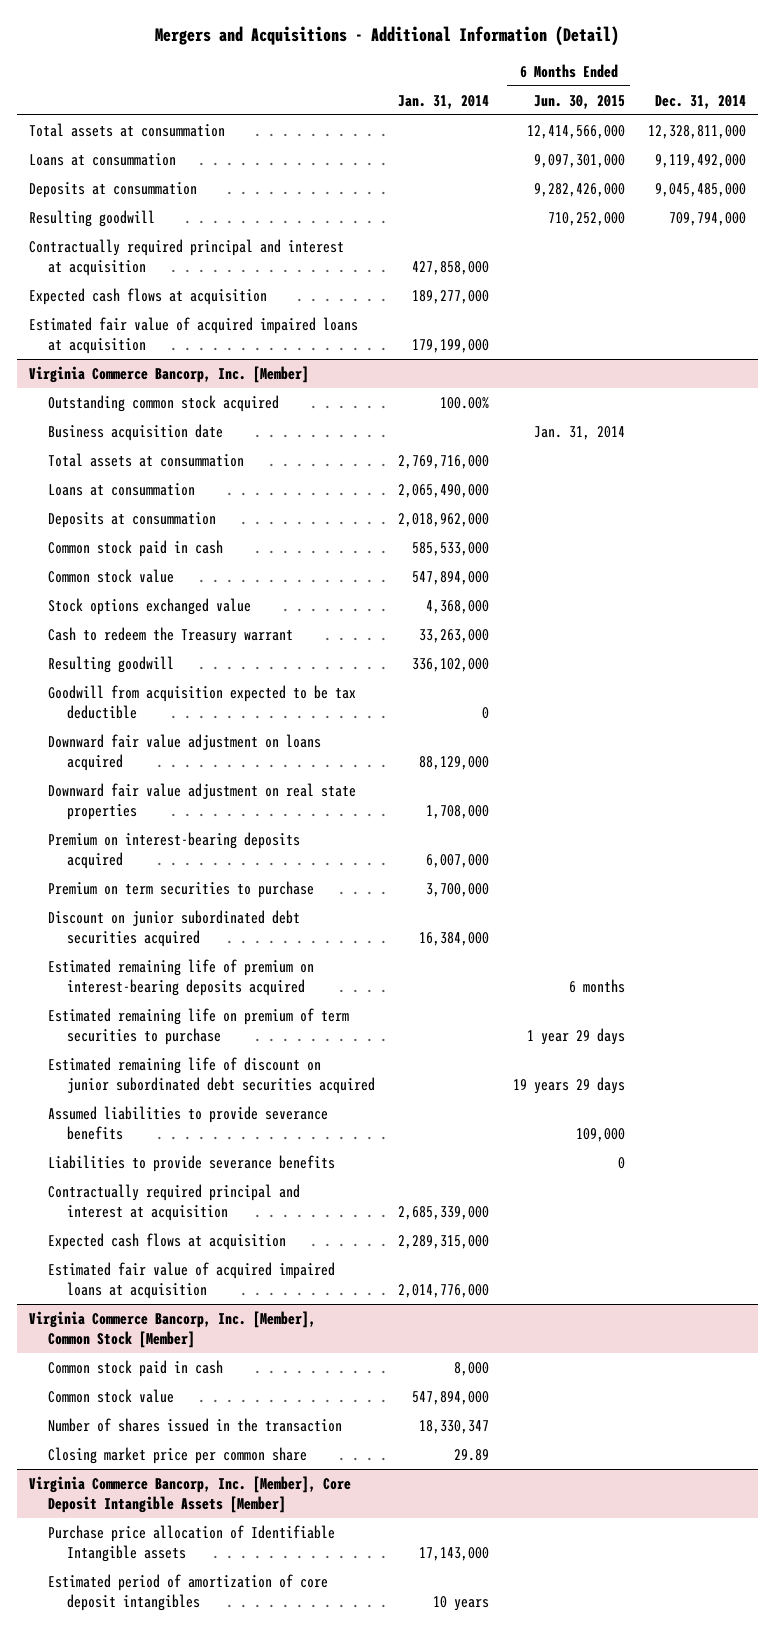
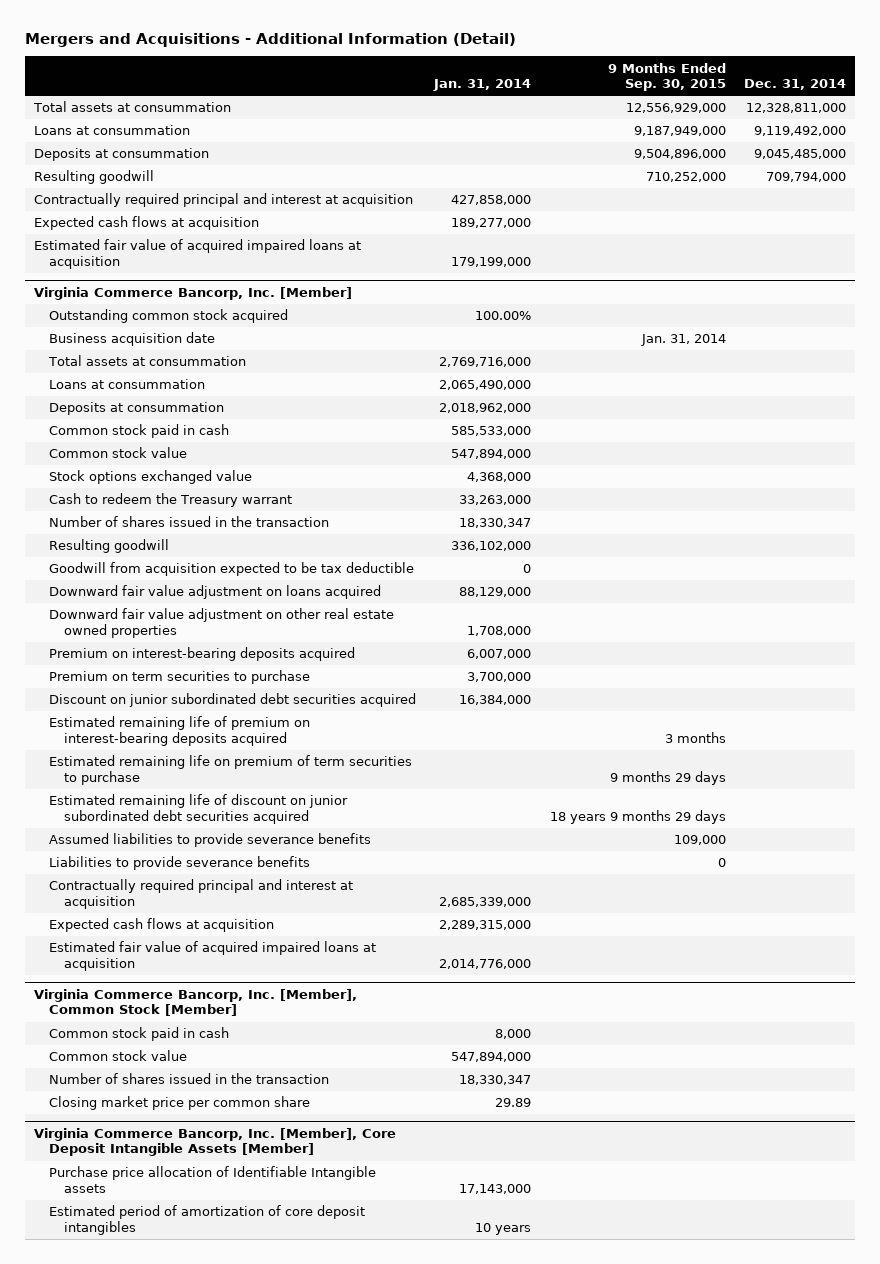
- | Jan. 31, 2014 | 6 Months Ended Jun. 30, 2015 | Dec. 31, 2014
+ | Jan. 31, 2014 | 9 Months Ended Sep. 30, 2015 | Dec. 31, 2014
@ Virginia Commerce Bancorp, Inc. [Member]
+ Number of shares issued in the transaction | 18,330,347 | |
- Downward fair value adjustment on real state properties | 1,708,000 | |
+ Downward fair value adjustment on other real estate owned properties | 1,708,000 | |

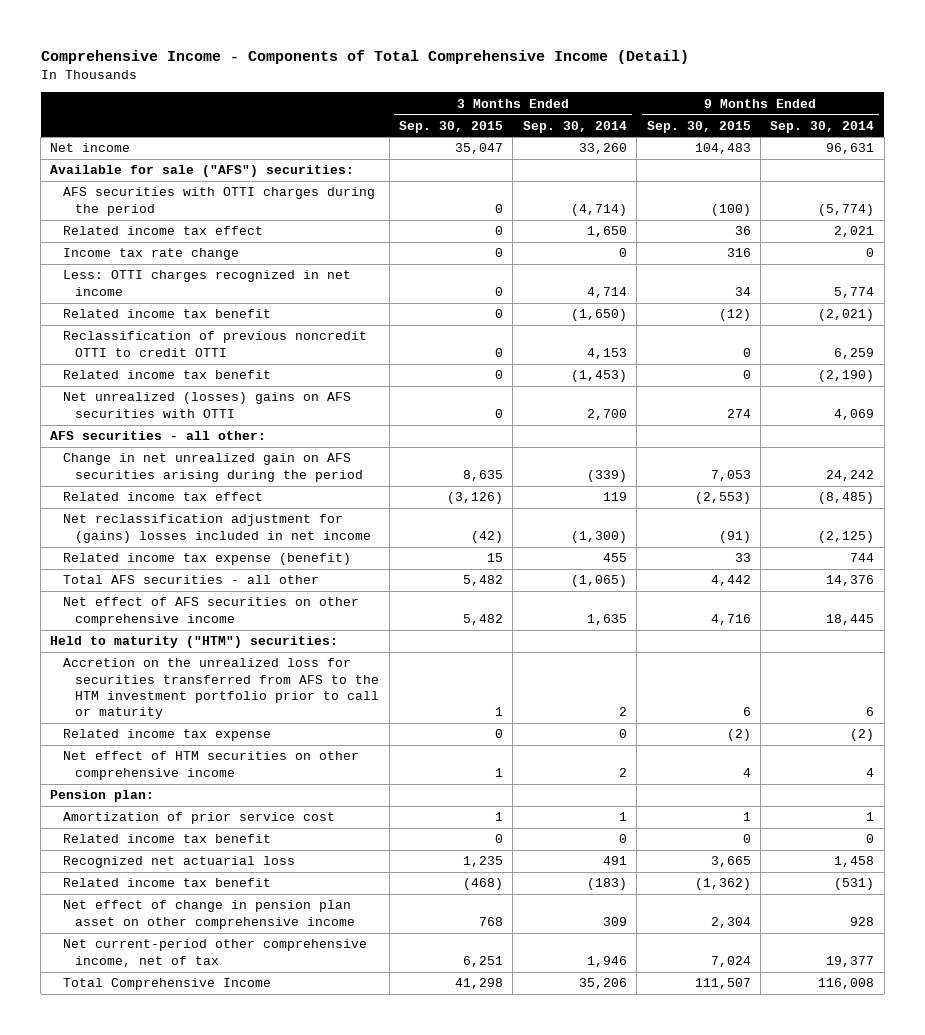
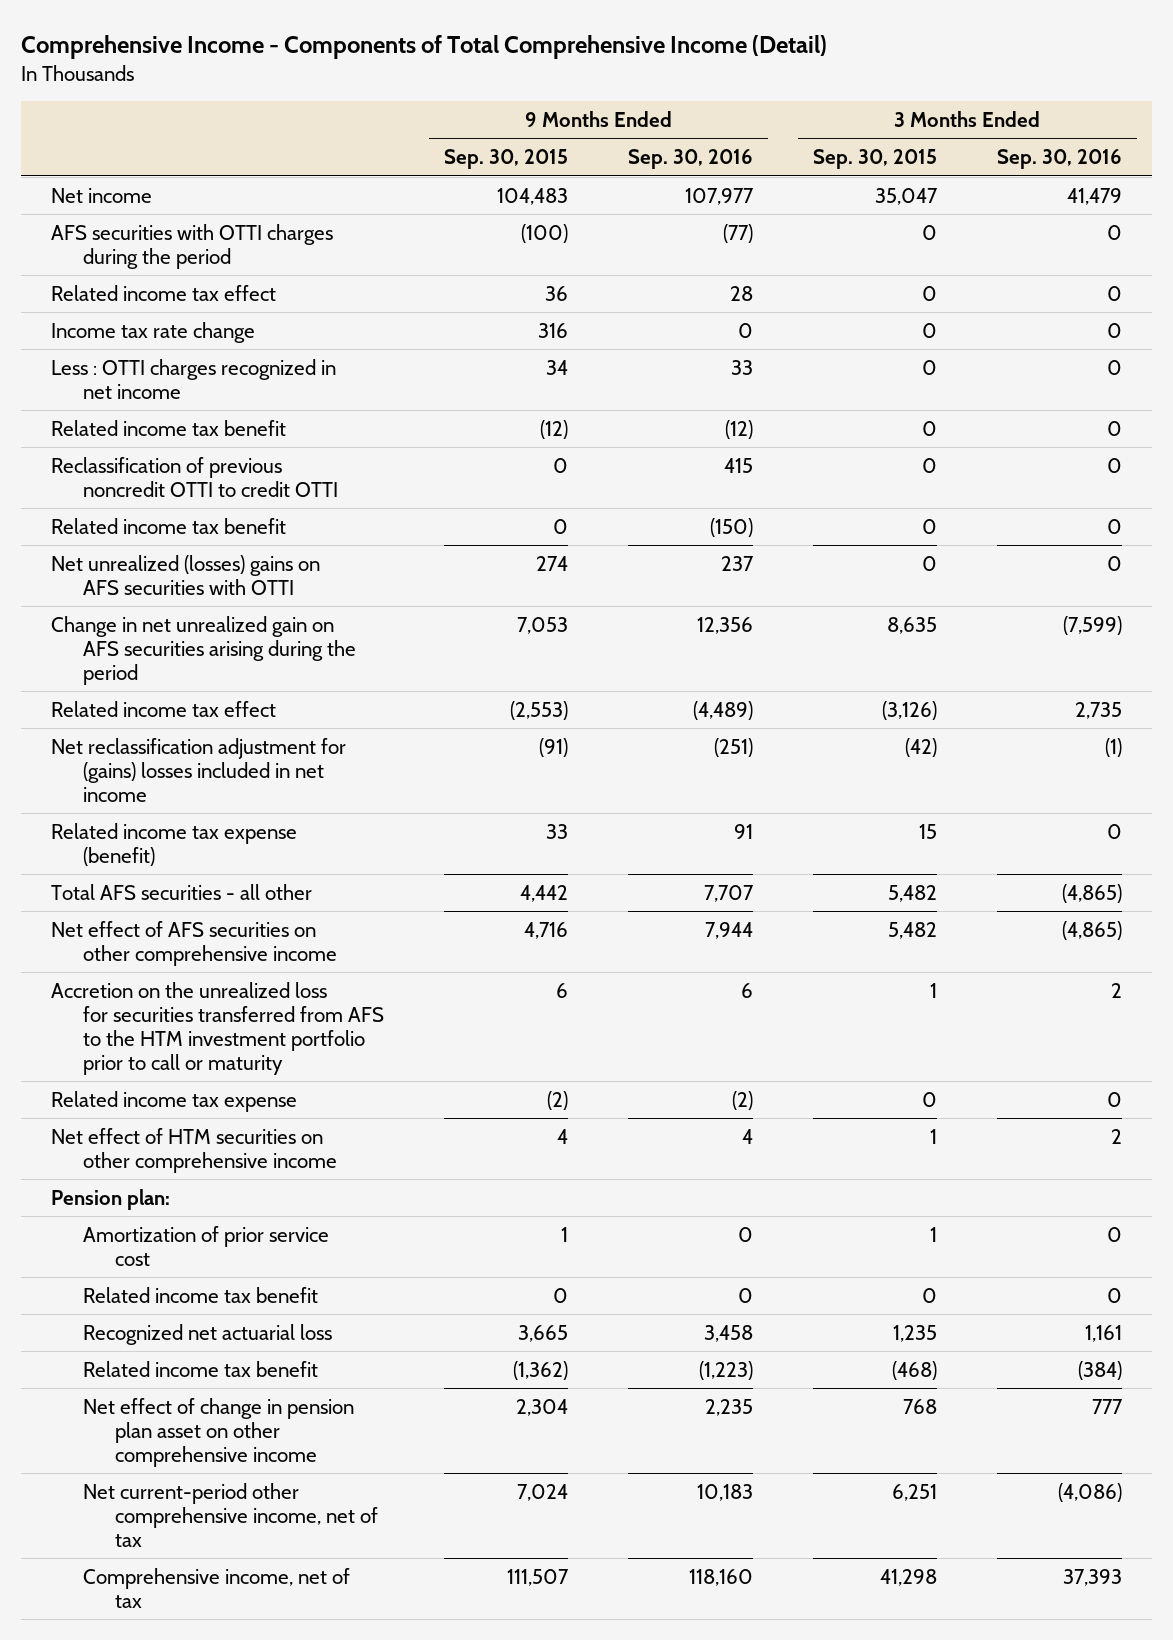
- | 3 Months Ended Sep. 30, 2015 | 3 Months Ended Sep. 30, 2014 | 9 Months Ended Sep. 30, 2015 | 9 Months Ended Sep. 30, 2014
+ | 9 Months Ended Sep. 30, 2015 | 9 Months Ended Sep. 30, 2016 | 3 Months Ended Sep. 30, 2015 | 3 Months Ended Sep. 30, 2016
- Available for sale ("AFS") securities:
- Less: OTTI charges recognized in net income | 0 | 4,714 | 34 | 5,774
+ Less : OTTI charges recognized in net income | 34 | 33 | 0 | 0
- AFS securities - all other:
- Held to maturity ("HTM") securities:
- Total Comprehensive Income | 41,298 | 35,206 | 111,507 | 116,008
+ Comprehensive income, net of tax | 111,507 | 118,160 | 41,298 | 37,393

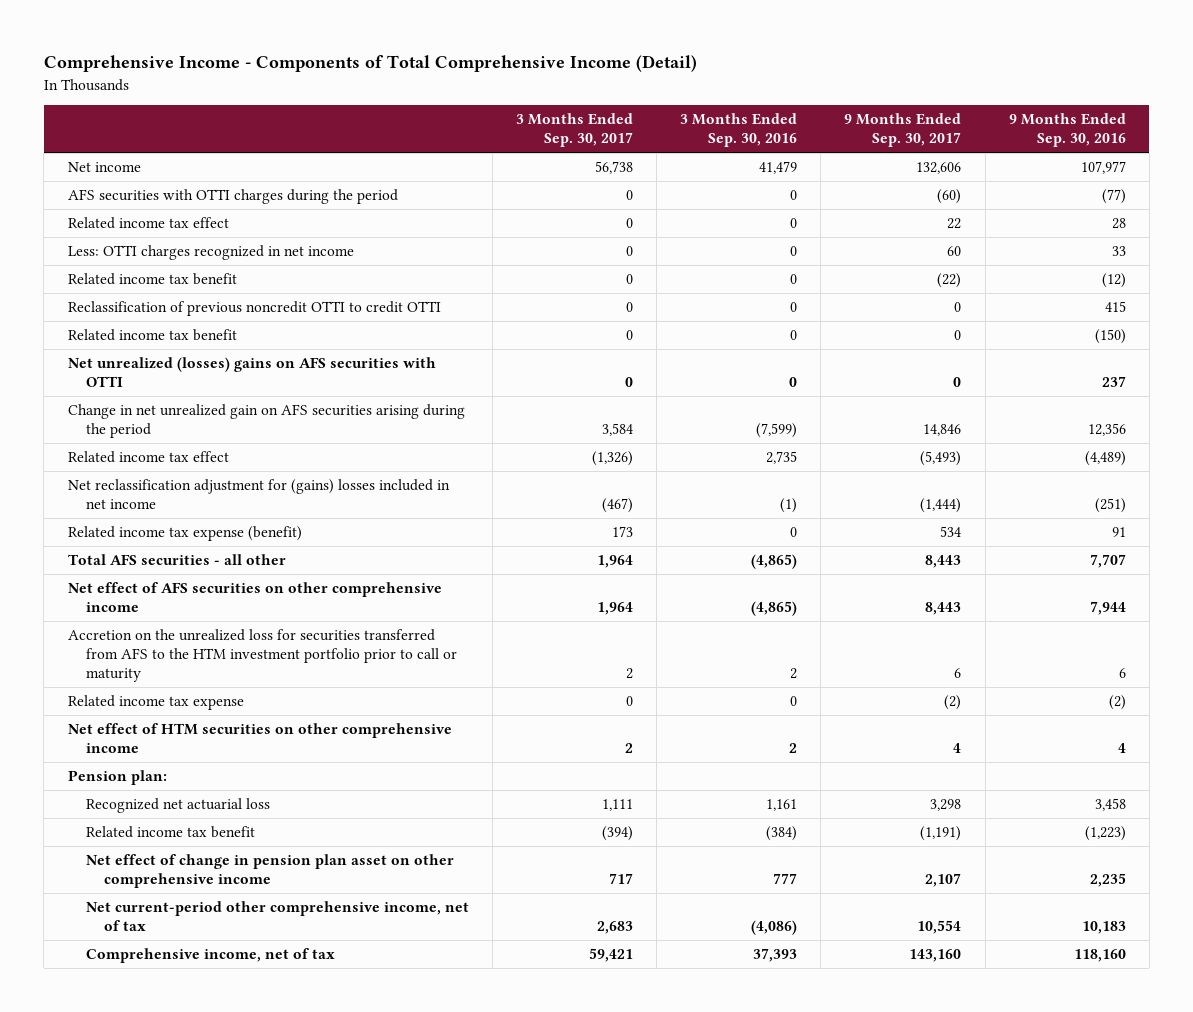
- | 9 Months Ended Sep. 30, 2015 | 9 Months Ended Sep. 30, 2016 | 3 Months Ended Sep. 30, 2015 | 3 Months Ended Sep. 30, 2016
+ | 3 Months Ended Sep. 30, 2017 | 3 Months Ended Sep. 30, 2016 | 9 Months Ended Sep. 30, 2017 | 9 Months Ended Sep. 30, 2016
- Income tax rate change | 316 | 0 | 0 | 0
- Less : OTTI charges recognized in net income | 34 | 33 | 0 | 0
+ Less: OTTI charges recognized in net income | 0 | 0 | 60 | 33
- Amortization of prior service cost | 1 | 0 | 1 | 0
- Related income tax benefit | 0 | 0 | 0 | 0

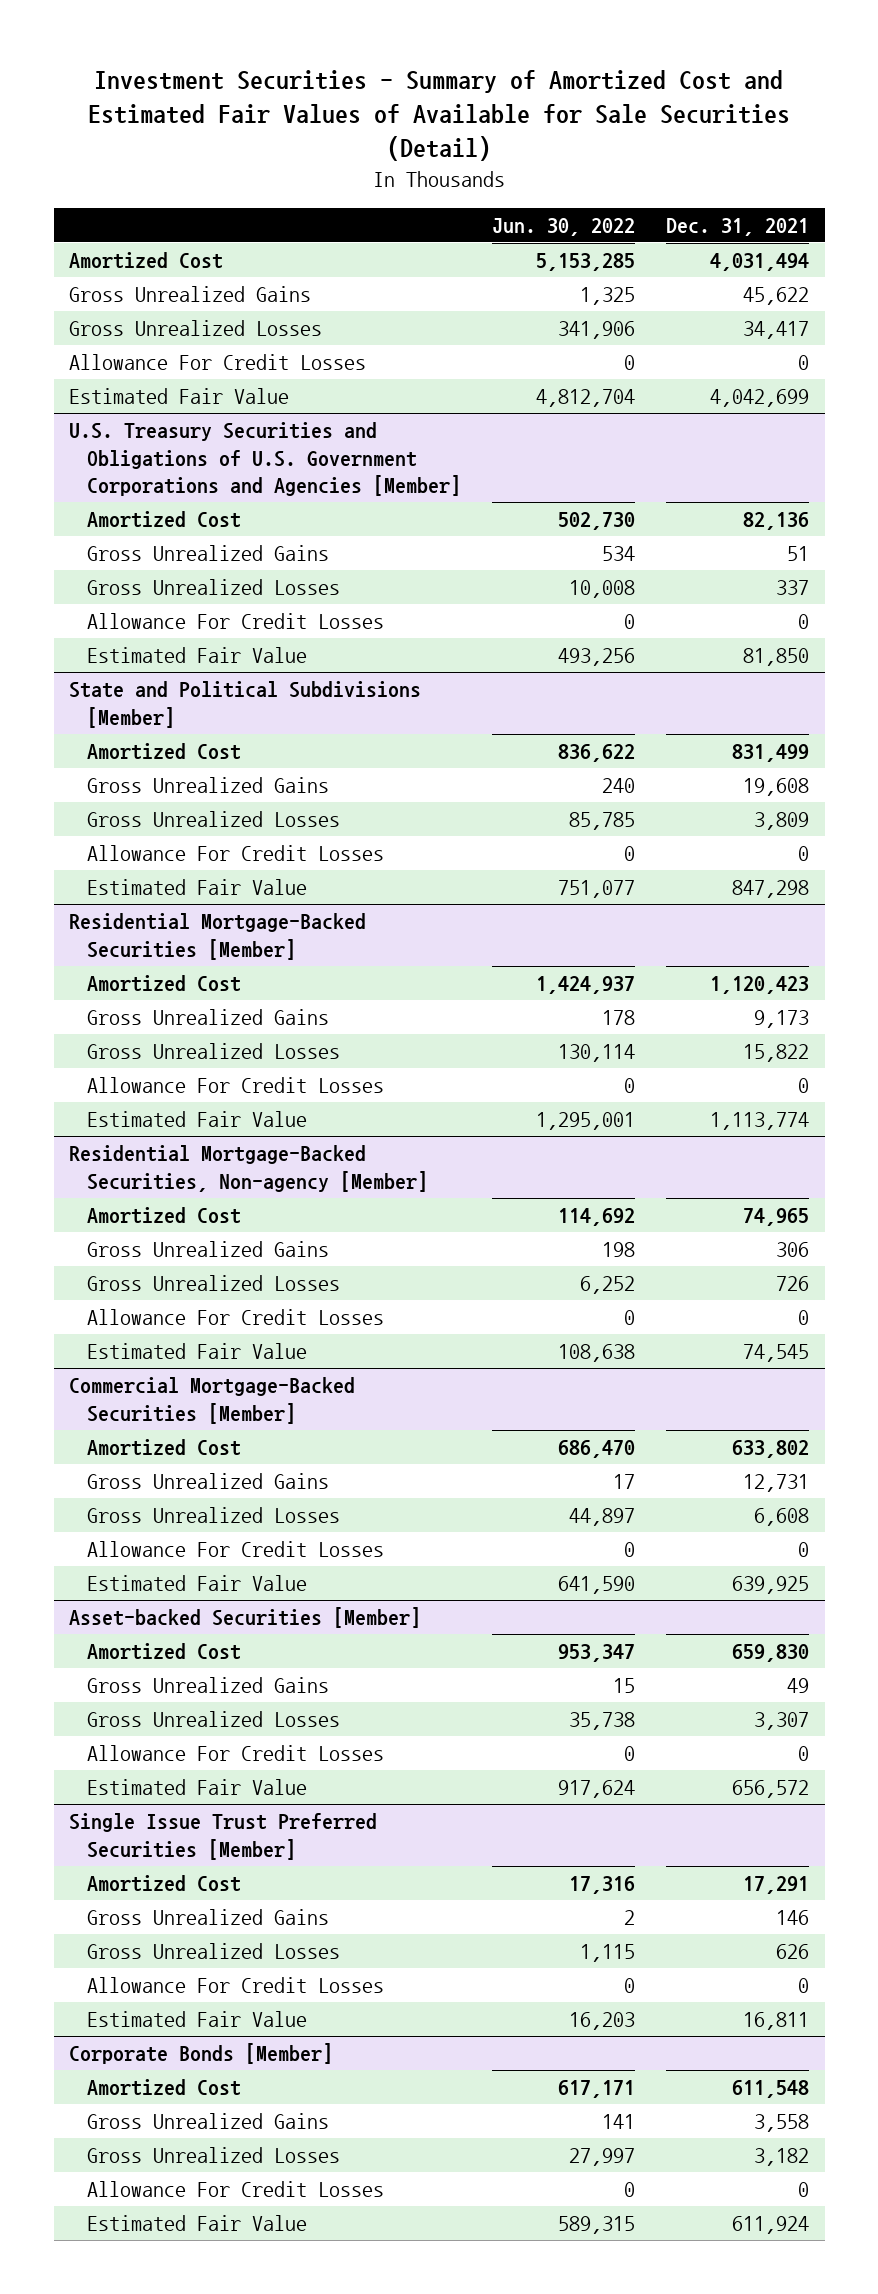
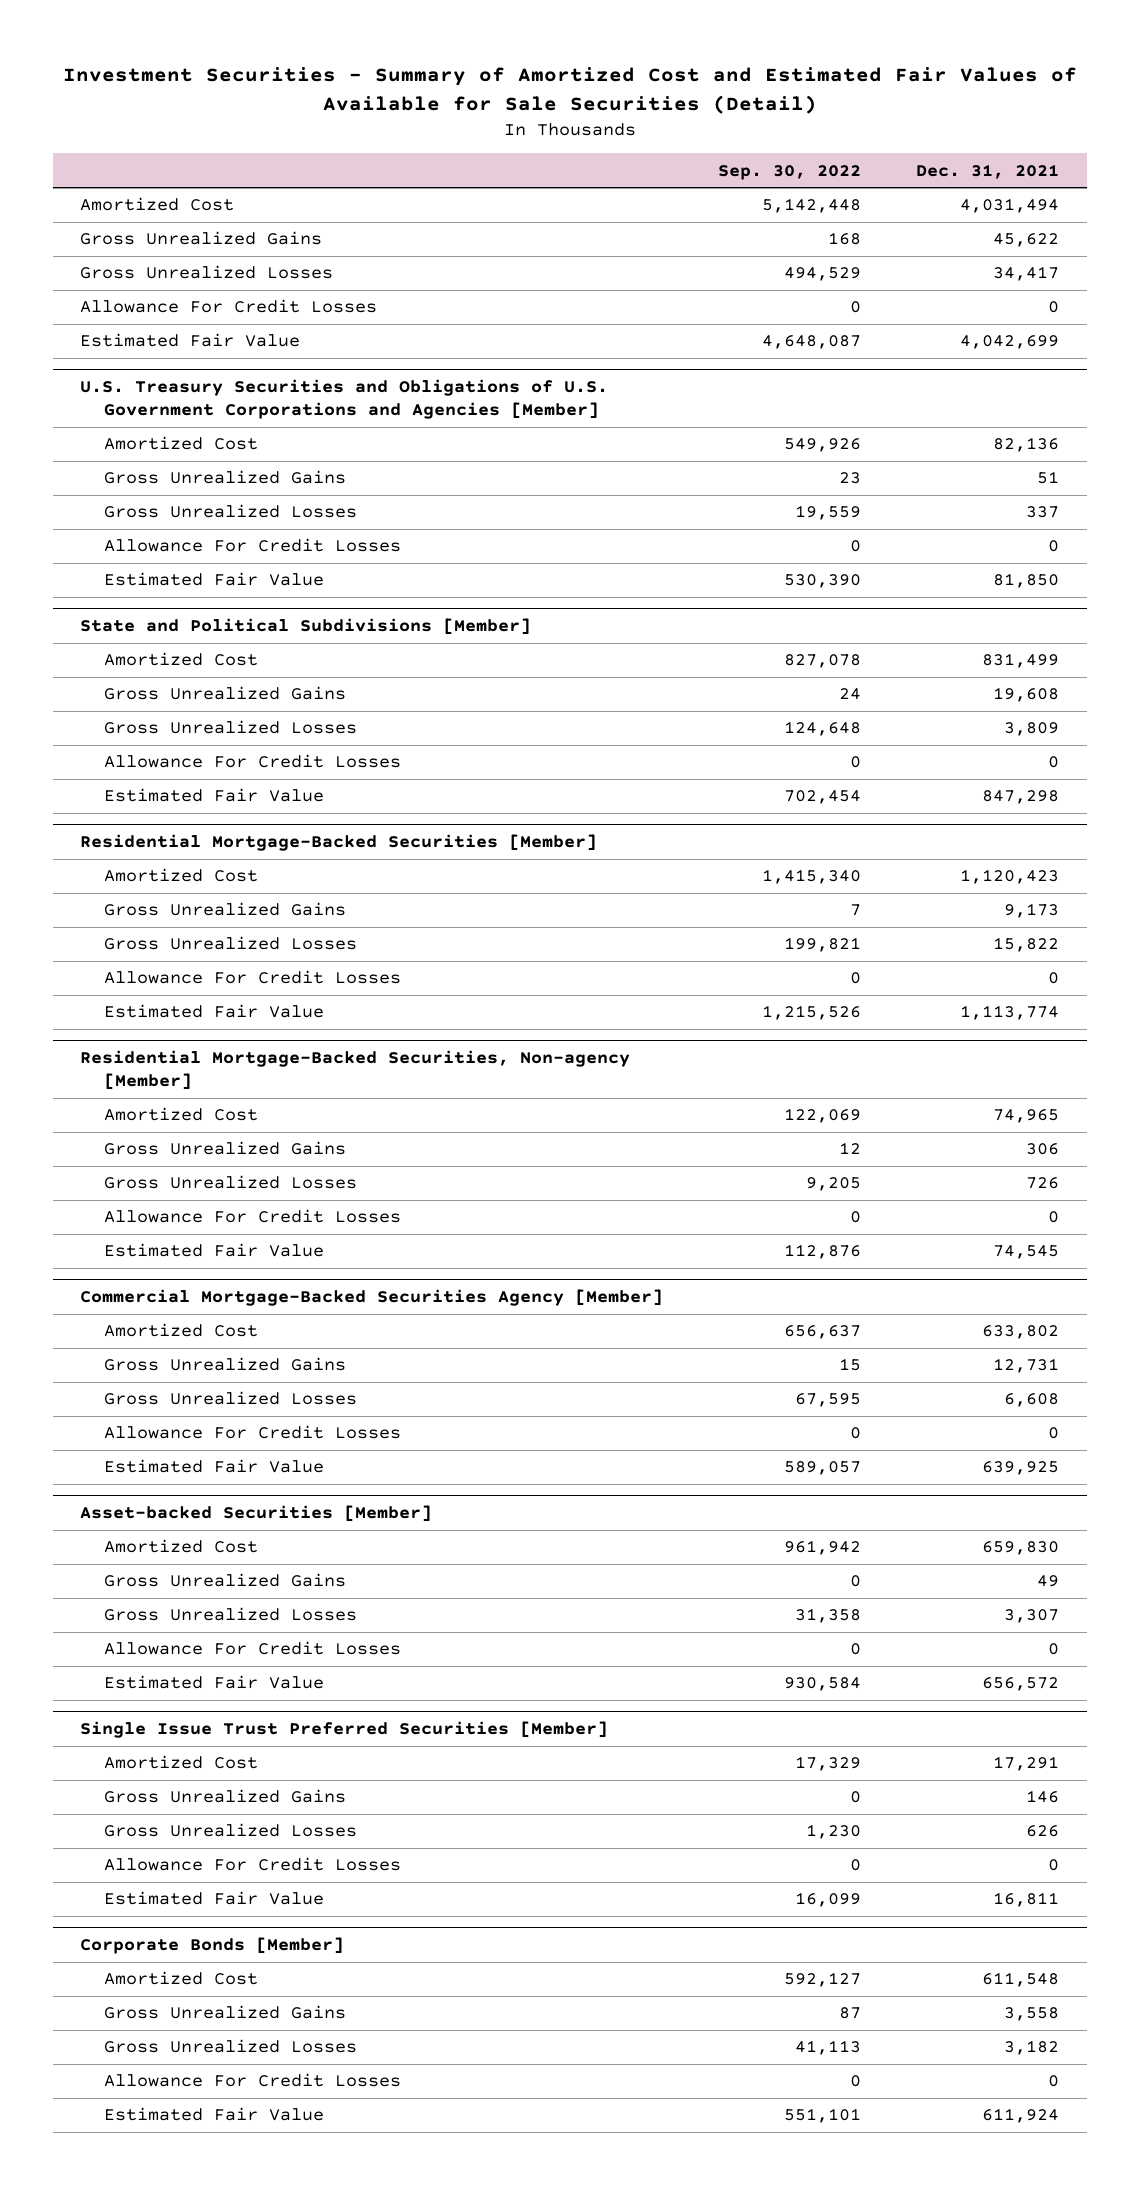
- | Jun. 30, 2022 | Dec. 31, 2021
+ | Sep. 30, 2022 | Dec. 31, 2021
- Commercial Mortgage-Backed Securities [Member]
+ Commercial Mortgage-Backed Securities Agency [Member]

